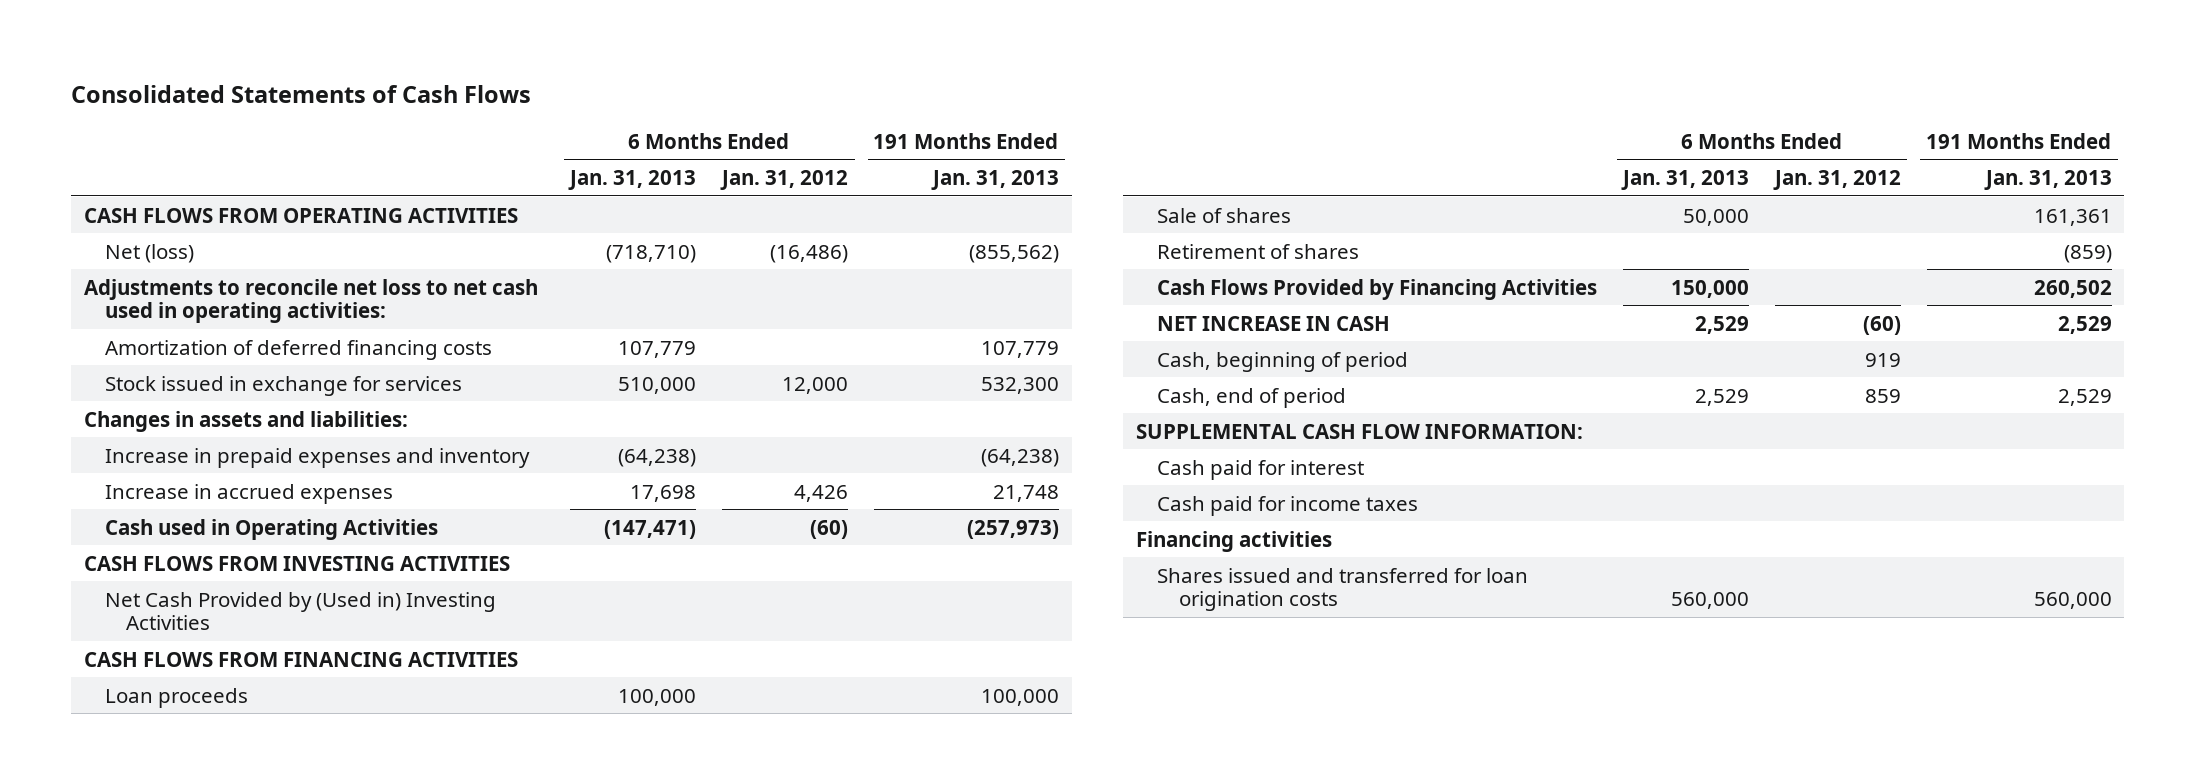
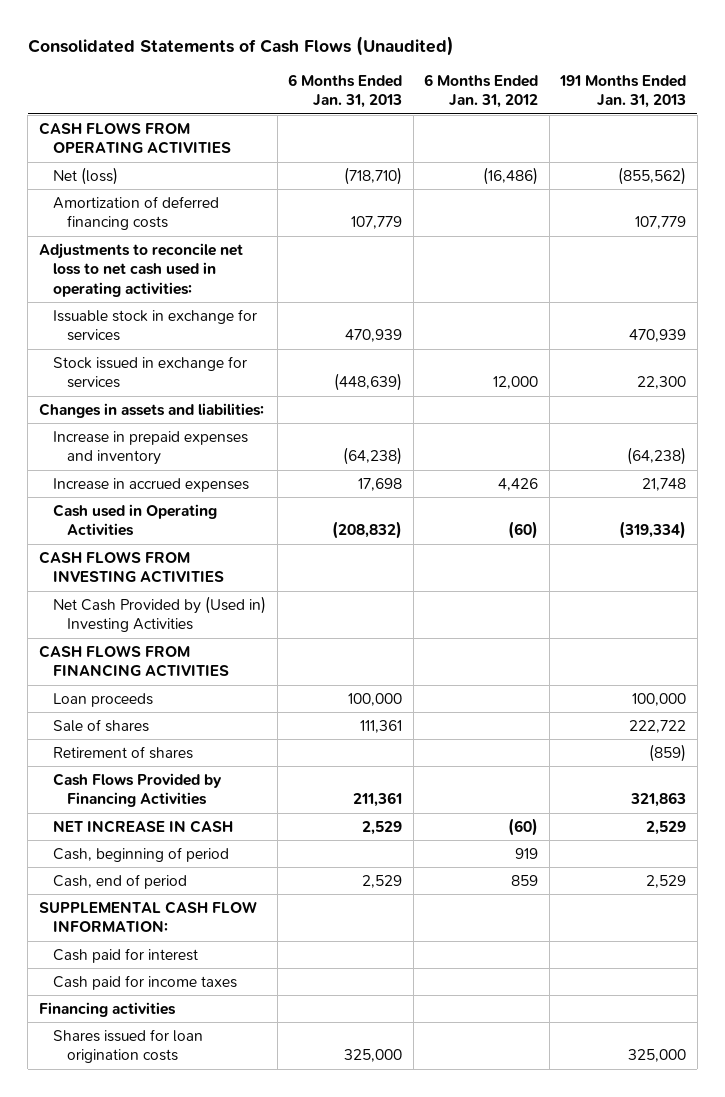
- Consolidated Statements of Cash Flows
+ Consolidated Statements of Cash Flows (Unaudited)
- Stock issued in exchange for services | 510,000 | 12,000 | 532,300
moved down: Adjustments to reconcile net loss to net cash used in operating activities:
+ Issuable stock in exchange for services | 470,939 | | 470,939
+ Stock issued in exchange for services | (448,639) | 12,000 | 22,300
- Cash used in Operating Activities | (147,471) | (60) | (257,973)
+ Cash used in Operating Activities | (208,832) | (60) | (319,334)
- Sale of shares | 50,000 | | 161,361
+ Sale of shares | 111,361 | | 222,722
- Cash Flows Provided by Financing Activities | 150,000 | | 260,502
+ Cash Flows Provided by Financing Activities | 211,361 | | 321,863
- Shares issued and transferred for loan origination costs | 560,000 | | 560,000
+ Shares issued for loan origination costs | 325,000 | | 325,000

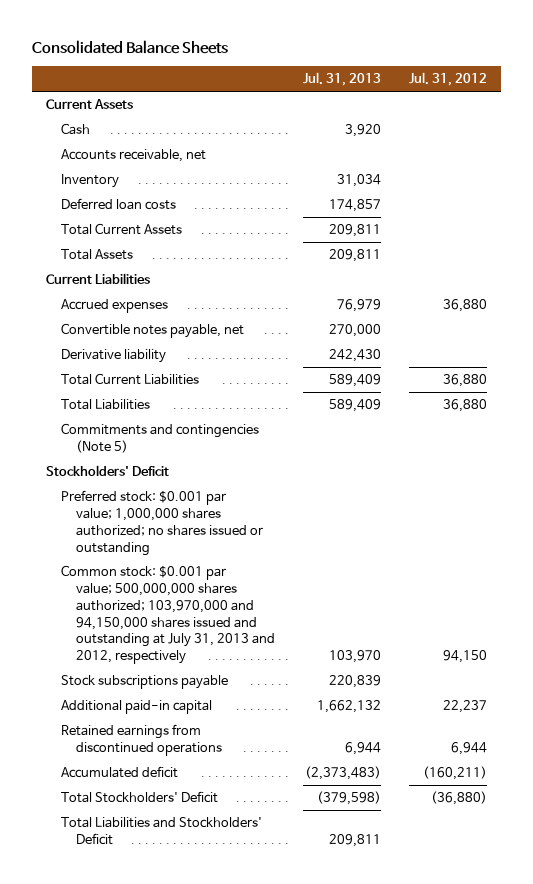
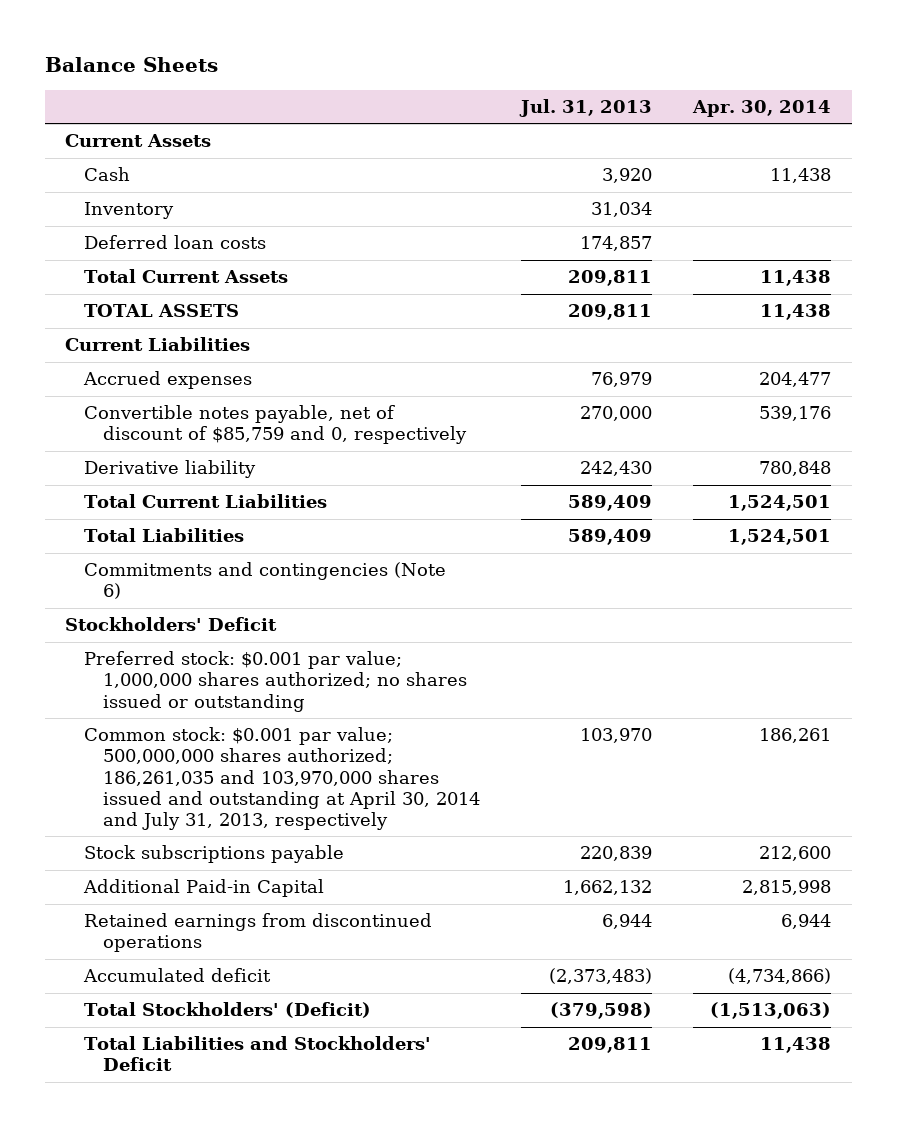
- Consolidated Balance Sheets
+ Balance Sheets
- | Jul. 31, 2013 | Jul. 31, 2012
+ | Jul. 31, 2013 | Apr. 30, 2014
- Accounts receivable, net
- Total Assets | 209,811 |
+ TOTAL ASSETS | 209,811 | 11,438
- Convertible notes payable, net | 270,000 |
+ Convertible notes payable, net of discount of $85,759 and 0, respectively | 270,000 | 539,176
- Commitments and contingencies (Note 5)
+ Commitments and contingencies (Note 6)
- Common stock: $0.001 par value; 500,000,000 shares authorized; 103,970,000 and 94,150,000 shares issued and outstanding at July 31, 2013 and 2012, respectively | 103,970 | 94,150
+ Common stock: $0.001 par value; 500,000,000 shares authorized; 186,261,035 and 103,970,000 shares issued and outstanding at April 30, 2014 and July 31, 2013, respectively | 103,970 | 186,261
- Additional paid-in capital | 1,662,132 | 22,237
+ Additional Paid-in Capital | 1,662,132 | 2,815,998
- Total Stockholders' Deficit | (379,598) | (36,880)
+ Total Stockholders' (Deficit) | (379,598) | (1,513,063)

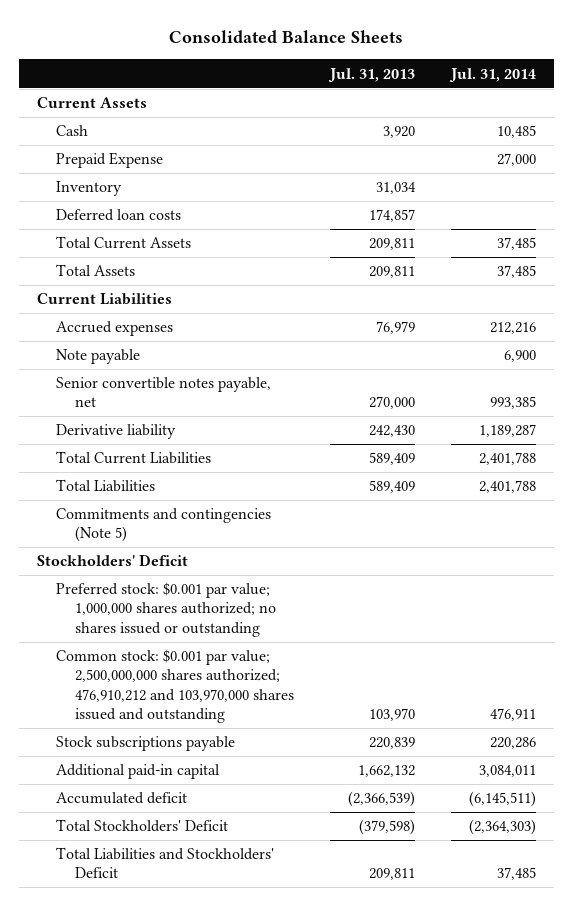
- Balance Sheets
+ Consolidated Balance Sheets
- | Jul. 31, 2013 | Apr. 30, 2014
+ | Jul. 31, 2013 | Jul. 31, 2014
+ Prepaid Expense | | 27,000
- TOTAL ASSETS | 209,811 | 11,438
+ Total Assets | 209,811 | 37,485
- Convertible notes payable, net of discount of $85,759 and 0, respectively | 270,000 | 539,176
+ Note payable | | 6,900
+ Senior convertible notes payable, net | 270,000 | 993,385
- Commitments and contingencies (Note 6)
+ Commitments and contingencies (Note 5)
- Common stock: $0.001 par value; 500,000,000 shares authorized; 186,261,035 and 103,970,000 shares issued and outstanding at April 30, 2014 and July 31, 2013, respectively | 103,970 | 186,261
+ Common stock: $0.001 par value; 2,500,000,000 shares authorized; 476,910,212 and 103,970,000 shares issued and outstanding | 103,970 | 476,911
- Additional Paid-in Capital | 1,662,132 | 2,815,998
- Retained earnings from discontinued operations | 6,944 | 6,944
- Accumulated deficit | (2,373,483) | (4,734,866)
- Total Stockholders' (Deficit) | (379,598) | (1,513,063)
+ Additional paid-in capital | 1,662,132 | 3,084,011
+ Accumulated deficit | (2,366,539) | (6,145,511)
+ Total Stockholders' Deficit | (379,598) | (2,364,303)

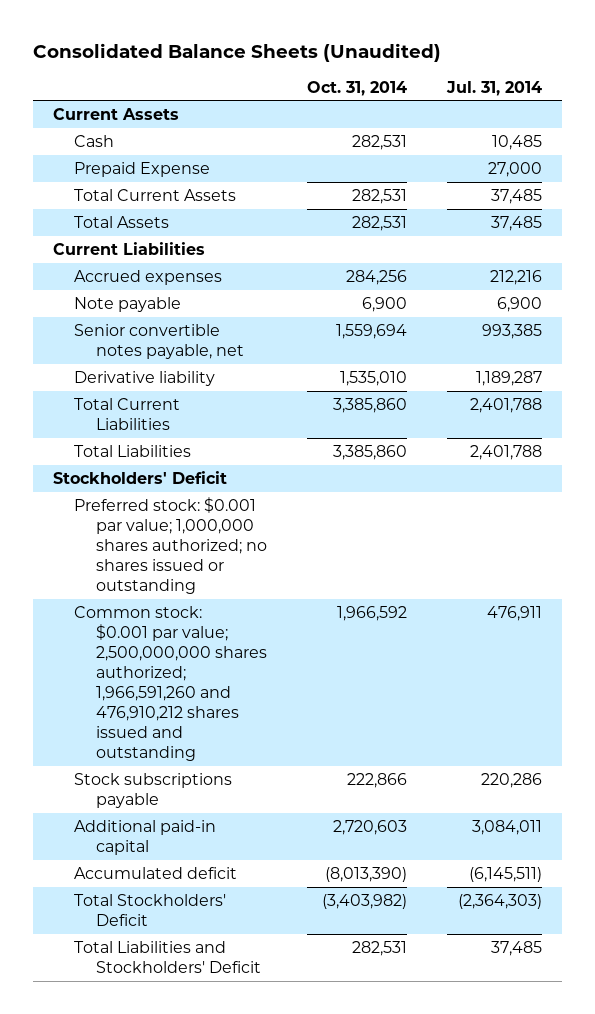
- Consolidated Balance Sheets
+ Consolidated Balance Sheets (Unaudited)
- | Jul. 31, 2013 | Jul. 31, 2014
+ | Oct. 31, 2014 | Jul. 31, 2014
- Inventory | 31,034 |
- Deferred loan costs | 174,857 |
- Commitments and contingencies (Note 5)
- Common stock: $0.001 par value; 2,500,000,000 shares authorized; 476,910,212 and 103,970,000 shares issued and outstanding | 103,970 | 476,911
+ Common stock: $0.001 par value; 2,500,000,000 shares authorized; 1,966,591,260 and 476,910,212 shares issued and outstanding | 1,966,592 | 476,911

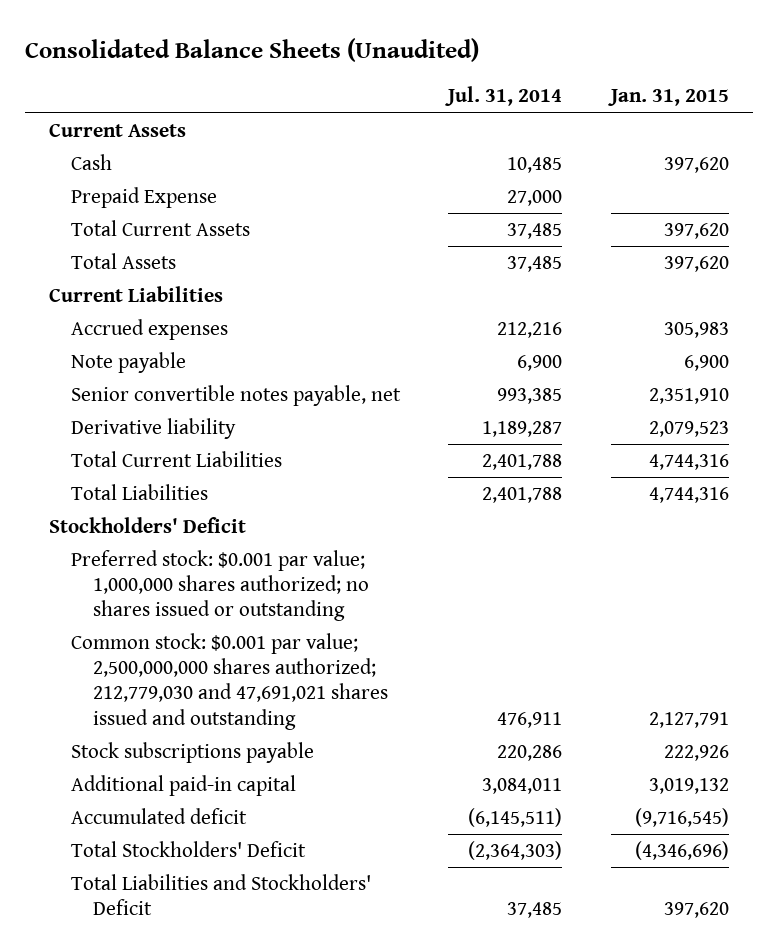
- | Oct. 31, 2014 | Jul. 31, 2014
+ | Jul. 31, 2014 | Jan. 31, 2015
- Common stock: $0.001 par value; 2,500,000,000 shares authorized; 1,966,591,260 and 476,910,212 shares issued and outstanding | 1,966,592 | 476,911
+ Common stock: $0.001 par value; 2,500,000,000 shares authorized; 212,779,030 and 47,691,021 shares issued and outstanding | 476,911 | 2,127,791

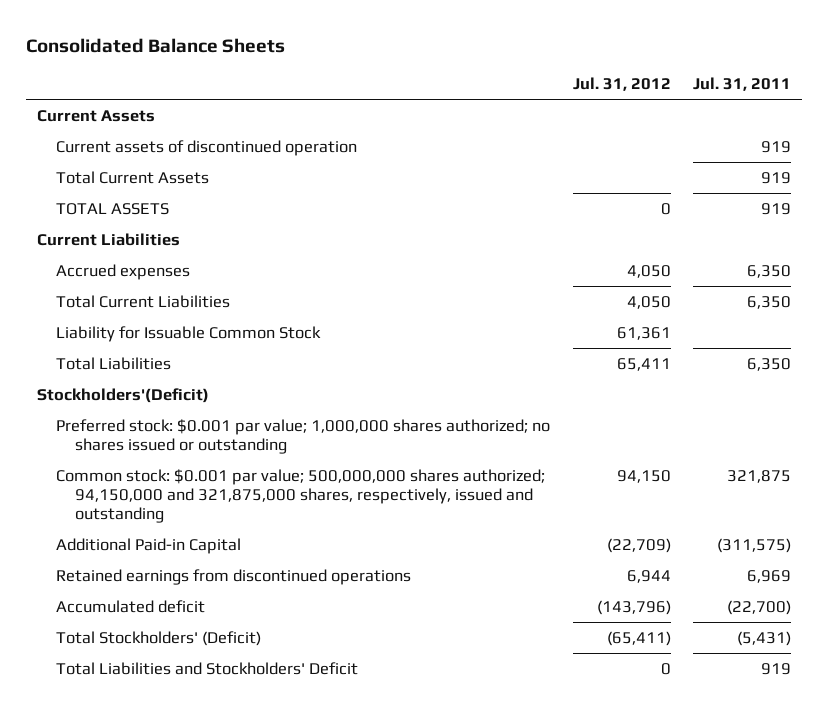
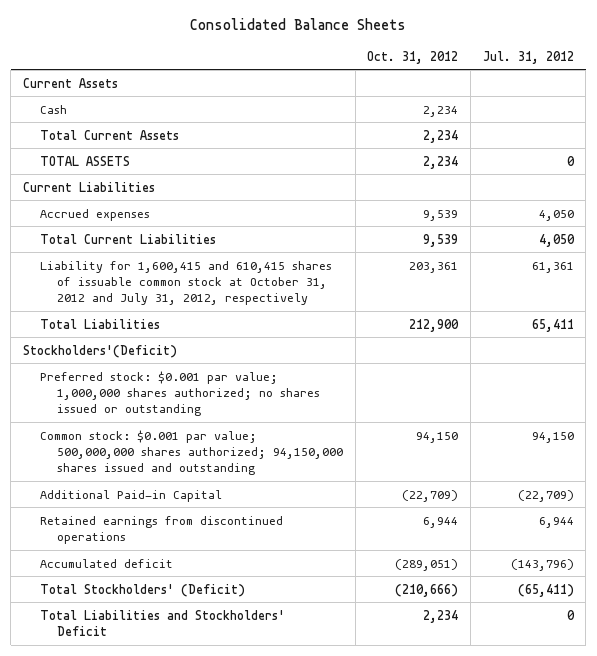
- | Jul. 31, 2012 | Jul. 31, 2011
+ | Oct. 31, 2012 | Jul. 31, 2012
- Current assets of discontinued operation | | 919
+ Cash | 2,234 |
- Liability for Issuable Common Stock | 61,361 |
+ Liability for 1,600,415 and 610,415 shares of issuable common stock at October 31, 2012 and July 31, 2012, respectively | 203,361 | 61,361
- Common stock: $0.001 par value; 500,000,000 shares authorized; 94,150,000 and 321,875,000 shares, respectively, issued and outstanding | 94,150 | 321,875
+ Common stock: $0.001 par value; 500,000,000 shares authorized; 94,150,000 shares issued and outstanding | 94,150 | 94,150

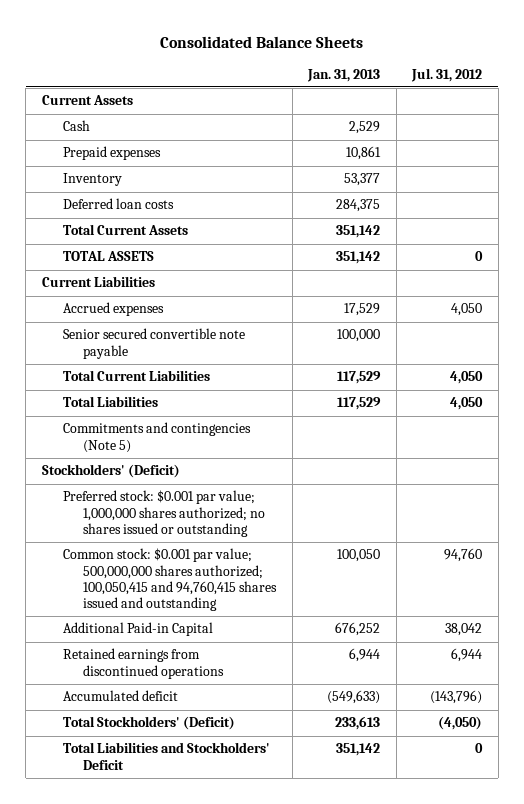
- | Oct. 31, 2012 | Jul. 31, 2012
+ | Jan. 31, 2013 | Jul. 31, 2012
+ Prepaid expenses | 10,861 |
+ Inventory | 53,377 |
+ Deferred loan costs | 284,375 |
+ Senior secured convertible note payable | 100,000 |
- Liability for 1,600,415 and 610,415 shares of issuable common stock at October 31, 2012 and July 31, 2012, respectively | 203,361 | 61,361
- Total Liabilities | 212,900 | 65,411
- Stockholders'(Deficit)
+ Total Liabilities | 117,529 | 4,050
+ Commitments and contingencies (Note 5)
+ Stockholders' (Deficit)
- Common stock: $0.001 par value; 500,000,000 shares authorized; 94,150,000 shares issued and outstanding | 94,150 | 94,150
- Additional Paid-in Capital | (22,709) | (22,709)
+ Common stock: $0.001 par value; 500,000,000 shares authorized; 100,050,415 and 94,760,415 shares issued and outstanding | 100,050 | 94,760
+ Additional Paid-in Capital | 676,252 | 38,042
- Total Stockholders' (Deficit) | (210,666) | (65,411)
+ Total Stockholders' (Deficit) | 233,613 | (4,050)

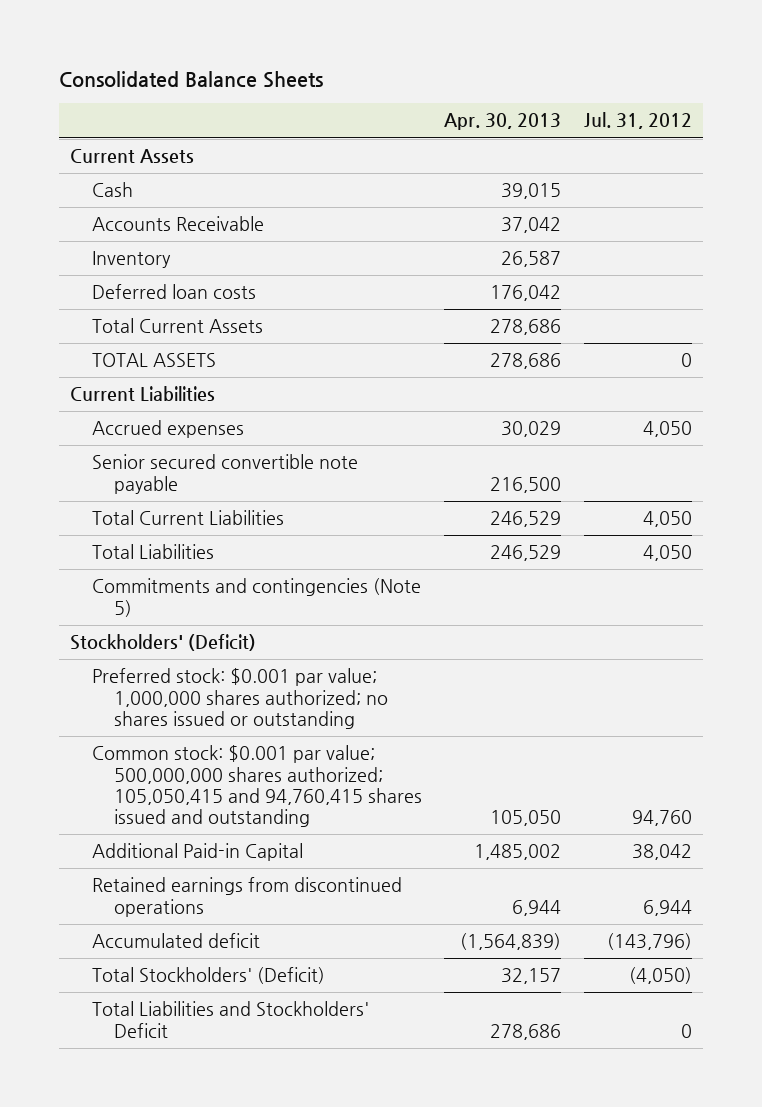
- | Jan. 31, 2013 | Jul. 31, 2012
+ | Apr. 30, 2013 | Jul. 31, 2012
- Prepaid expenses | 10,861 |
+ Accounts Receivable | 37,042 |
- Common stock: $0.001 par value; 500,000,000 shares authorized; 100,050,415 and 94,760,415 shares issued and outstanding | 100,050 | 94,760
+ Common stock: $0.001 par value; 500,000,000 shares authorized; 105,050,415 and 94,760,415 shares issued and outstanding | 105,050 | 94,760

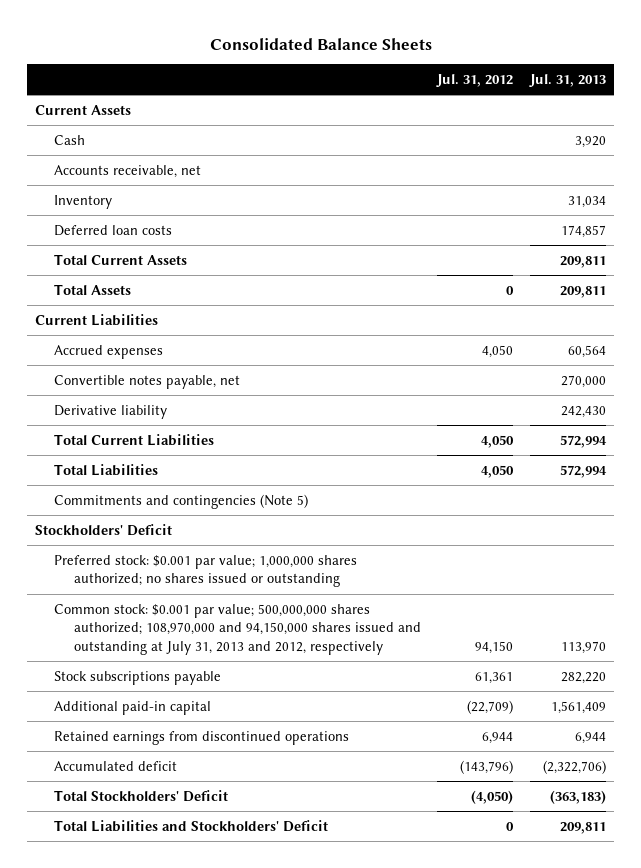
- | Apr. 30, 2013 | Jul. 31, 2012
+ | Jul. 31, 2012 | Jul. 31, 2013
- Accounts Receivable | 37,042 |
+ Accounts receivable, net
- TOTAL ASSETS | 278,686 | 0
+ Total Assets | 0 | 209,811
- Senior secured convertible note payable | 216,500 |
+ Convertible notes payable, net | | 270,000
+ Derivative liability | | 242,430
- Stockholders' (Deficit)
+ Stockholders' Deficit
- Common stock: $0.001 par value; 500,000,000 shares authorized; 105,050,415 and 94,760,415 shares issued and outstanding | 105,050 | 94,760
- Additional Paid-in Capital | 1,485,002 | 38,042
+ Common stock: $0.001 par value; 500,000,000 shares authorized; 108,970,000 and 94,150,000 shares issued and outstanding at July 31, 2013 and 2012, respectively | 94,150 | 113,970
+ Stock subscriptions payable | 61,361 | 282,220
+ Additional paid-in capital | (22,709) | 1,561,409
- Total Stockholders' (Deficit) | 32,157 | (4,050)
+ Total Stockholders' Deficit | (4,050) | (363,183)

